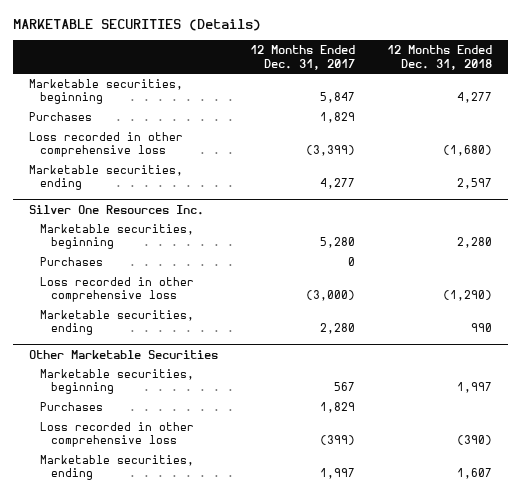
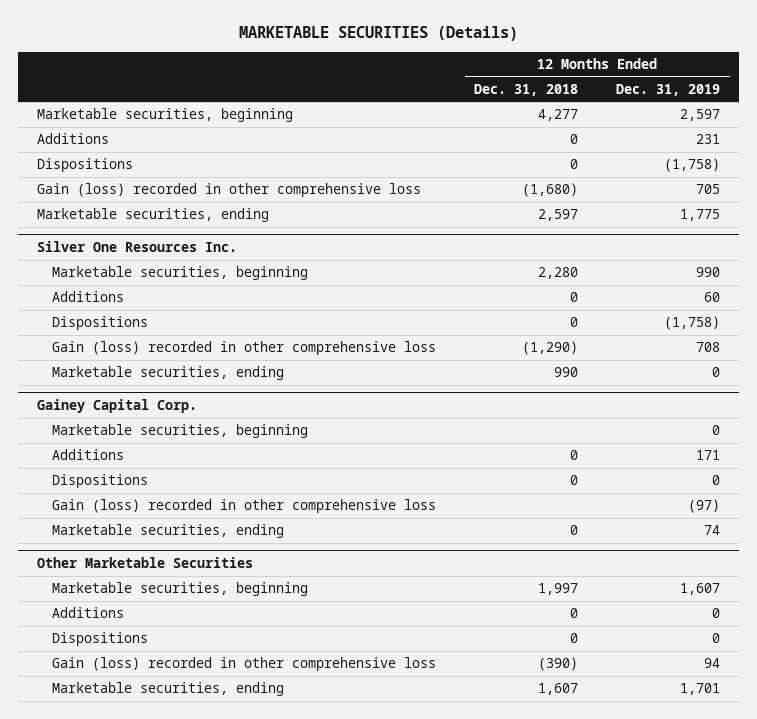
- | 12 Months Ended Dec. 31, 2017 | 12 Months Ended Dec. 31, 2018
+ | 12 Months Ended Dec. 31, 2018 | 12 Months Ended Dec. 31, 2019
- Purchases | 1,829 |
- Loss recorded in other comprehensive loss | (3,399) | (1,680)
+ Additions | 0 | 231
+ Dispositions | 0 | (1,758)
+ Gain (loss) recorded in other comprehensive loss | (1,680) | 705
@ Silver One Resources Inc.
- Purchases | 0 |
- Loss recorded in other comprehensive loss | (3,000) | (1,290)
+ Additions | 0 | 60
+ Dispositions | 0 | (1,758)
+ Gain (loss) recorded in other comprehensive loss | (1,290) | 708
+ Gainey Capital Corp.
+ Marketable securities, beginning | | 0
+ Additions | 0 | 171
+ Dispositions | 0 | 0
+ Gain (loss) recorded in other comprehensive loss | | (97)
+ Marketable securities, ending | 0 | 74
@ Other Marketable Securities
- Purchases | 1,829 |
- Loss recorded in other comprehensive loss | (399) | (390)
+ Additions | 0 | 0
+ Dispositions | 0 | 0
+ Gain (loss) recorded in other comprehensive loss | (390) | 94

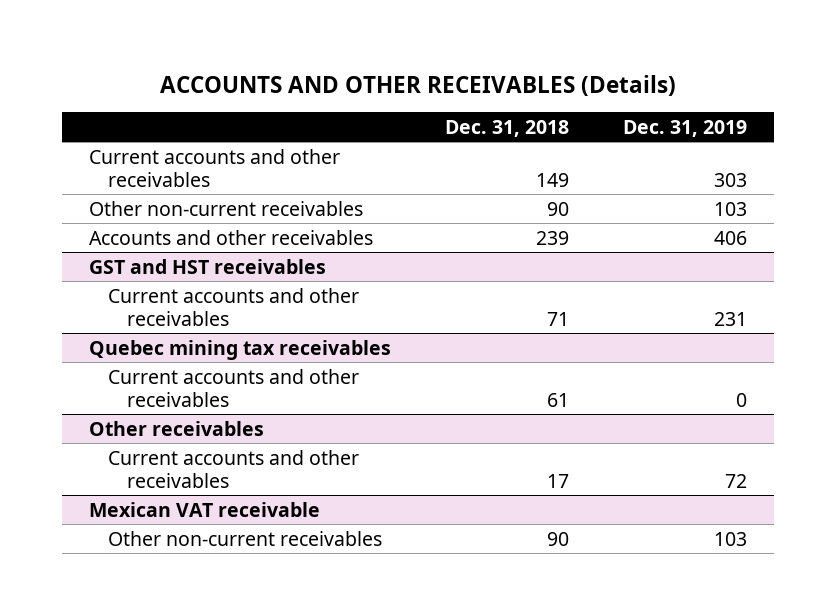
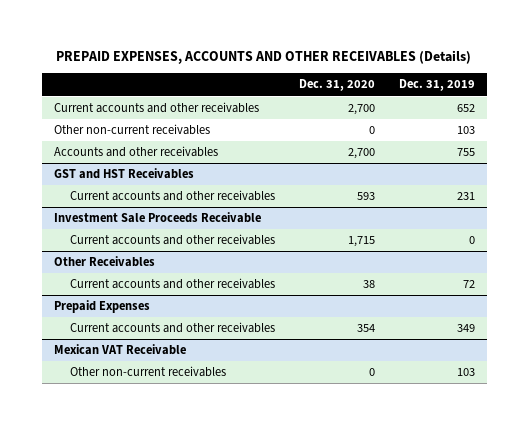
- ACCOUNTS AND OTHER RECEIVABLES (Details)
+ PREPAID EXPENSES, ACCOUNTS AND OTHER RECEIVABLES (Details)
- | Dec. 31, 2018 | Dec. 31, 2019
+ | Dec. 31, 2020 | Dec. 31, 2019
- Current accounts and other receivables | 149 | 303
+ Current accounts and other receivables | 2,700 | 652
- Accounts and other receivables | 239 | 406
- GST and HST receivables
+ Accounts and other receivables | 2,700 | 755
+ GST and HST Receivables
- Quebec mining tax receivables
+ Investment Sale Proceeds Receivable
- Other receivables
+ Other Receivables
- Mexican VAT receivable
+ Prepaid Expenses
+ Current accounts and other receivables | 354 | 349
+ Mexican VAT Receivable

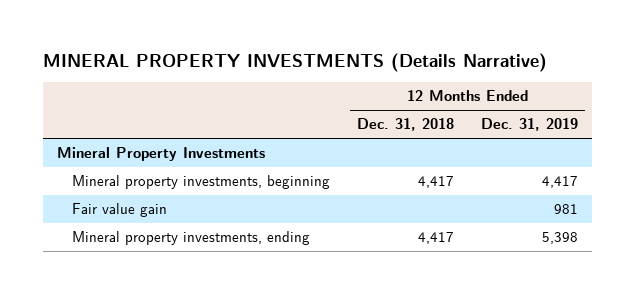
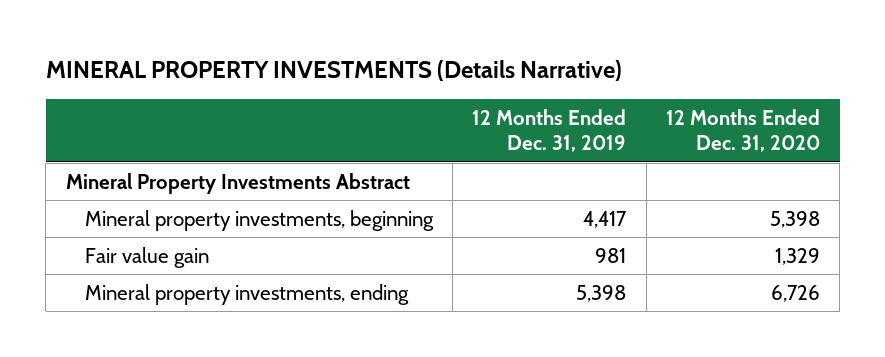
- | 12 Months Ended Dec. 31, 2018 | 12 Months Ended Dec. 31, 2019
+ | 12 Months Ended Dec. 31, 2019 | 12 Months Ended Dec. 31, 2020
- Mineral Property Investments
+ Mineral Property Investments Abstract

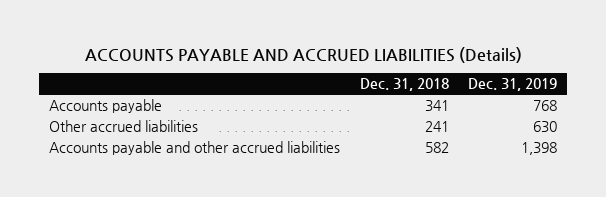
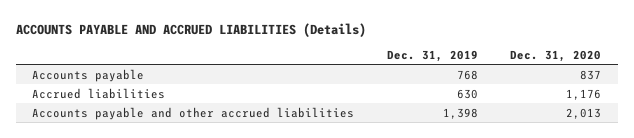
- | Dec. 31, 2018 | Dec. 31, 2019
+ | Dec. 31, 2019 | Dec. 31, 2020
- Other accrued liabilities | 241 | 630
+ Accrued liabilities | 630 | 1,176

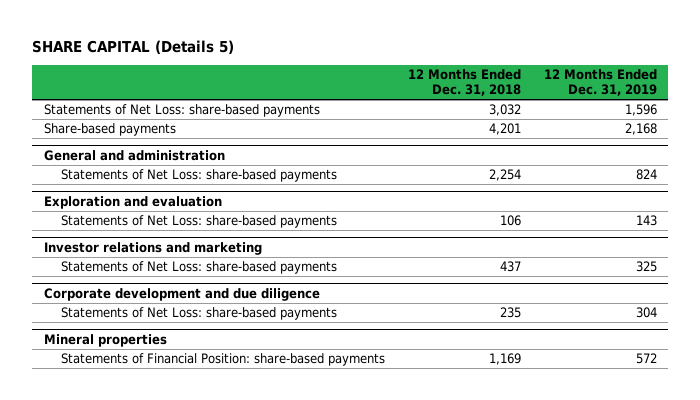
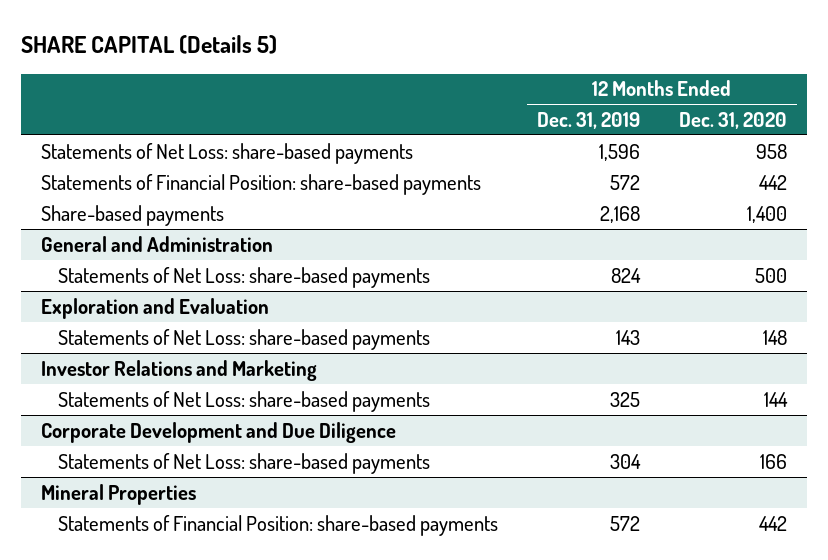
- | 12 Months Ended Dec. 31, 2018 | 12 Months Ended Dec. 31, 2019
+ | 12 Months Ended Dec. 31, 2019 | 12 Months Ended Dec. 31, 2020
+ Statements of Financial Position: share-based payments | 572 | 442
- General and administration
+ General and Administration
- Exploration and evaluation
+ Exploration and Evaluation
- Investor relations and marketing
+ Investor Relations and Marketing
- Corporate development and due diligence
+ Corporate Development and Due Diligence
- Mineral properties
+ Mineral Properties

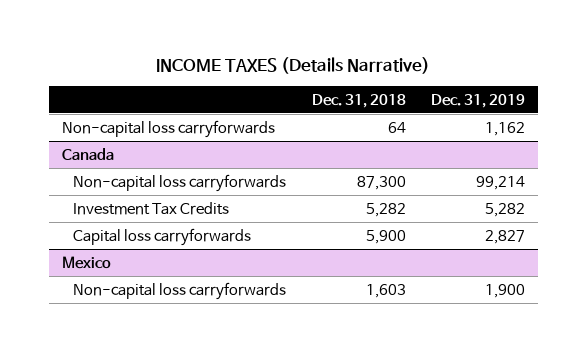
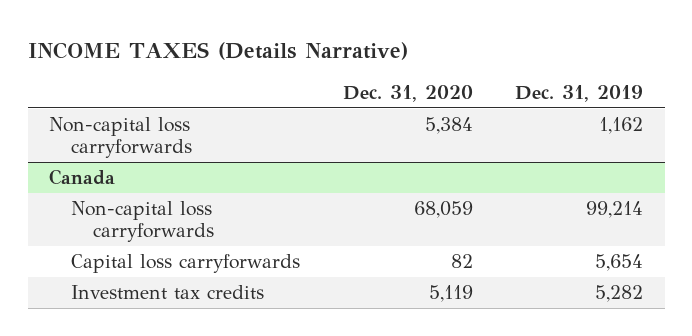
- | Dec. 31, 2018 | Dec. 31, 2019
+ | Dec. 31, 2020 | Dec. 31, 2019
@ Canada
- Investment Tax Credits | 5,282 | 5,282
- Capital loss carryforwards | 5,900 | 2,827
- Mexico
- Non-capital loss carryforwards | 1,603 | 1,900
@ Canada
+ Capital loss carryforwards | 82 | 5,654
+ Investment tax credits | 5,119 | 5,282

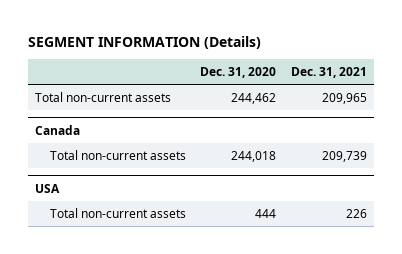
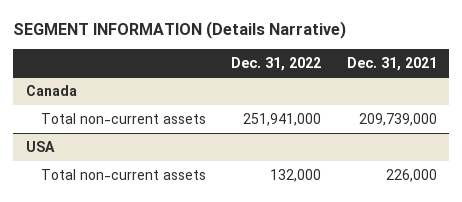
- SEGMENT INFORMATION (Details)
+ SEGMENT INFORMATION (Details Narrative)
- | Dec. 31, 2020 | Dec. 31, 2021
+ | Dec. 31, 2022 | Dec. 31, 2021
- Total non-current assets | 244,462 | 209,965
@ Canada
- Total non-current assets | 244,018 | 209,739
+ Total non-current assets | 251,941,000 | 209,739,000
@ USA
- Total non-current assets | 444 | 226
+ Total non-current assets | 132,000 | 226,000

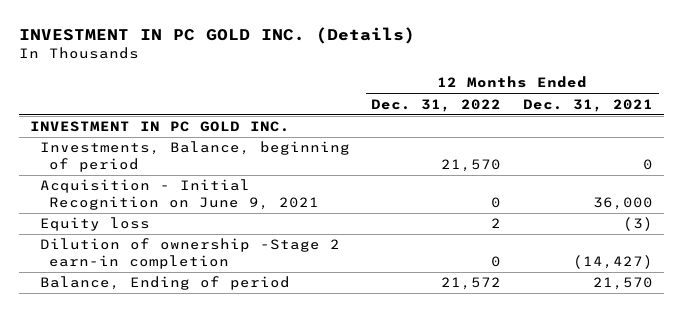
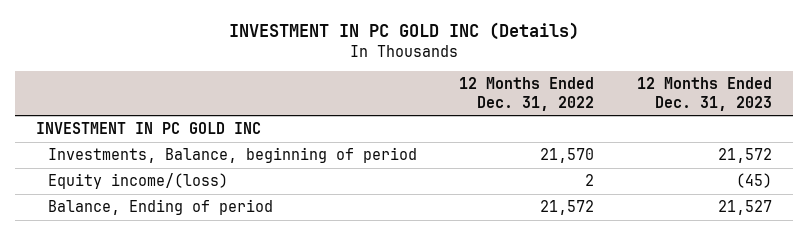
- INVESTMENT IN PC GOLD INC. (Details)
+ INVESTMENT IN PC GOLD INC (Details)
- | 12 Months Ended Dec. 31, 2022 | 12 Months Ended Dec. 31, 2021
+ | 12 Months Ended Dec. 31, 2022 | 12 Months Ended Dec. 31, 2023
- INVESTMENT IN PC GOLD INC.
+ INVESTMENT IN PC GOLD INC
- Acquisition - Initial Recognition on June 9, 2021 | 0 | 36,000
- Equity loss | 2 | (3)
- Dilution of ownership -Stage 2 earn-in completion | 0 | (14,427)
+ Equity income/(loss) | 2 | (45)

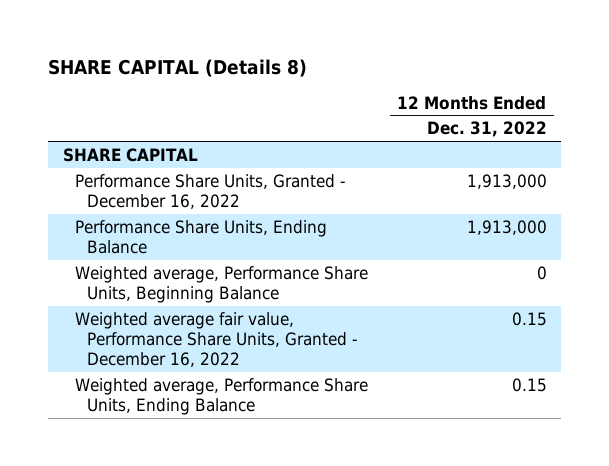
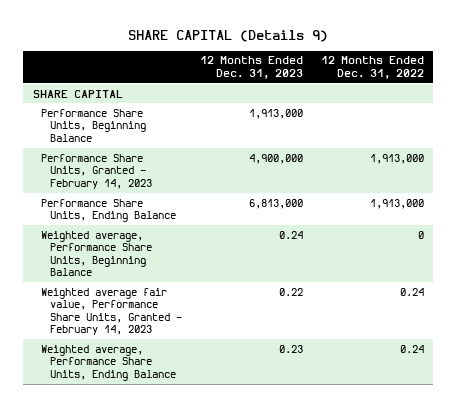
- SHARE CAPITAL (Details 8)
+ SHARE CAPITAL (Details 9)
- | 12 Months Ended Dec. 31, 2022
+ | 12 Months Ended Dec. 31, 2023 | 12 Months Ended Dec. 31, 2022
- Performance Share Units, Granted - December 16, 2022 | 1,913,000
+ Performance Share Units, Beginning Balance | 1,913,000 |
+ Performance Share Units, Granted - February 14, 2023 | 4,900,000 | 1,913,000
- Weighted average fair value, Performance Share Units, Granted - December 16, 2022 | 0.15
- Weighted average, Performance Share Units, Ending Balance | 0.15
+ Weighted average fair value, Performance Share Units, Granted - February 14, 2023 | 0.22 | 0.24
+ Weighted average, Performance Share Units, Ending Balance | 0.23 | 0.24

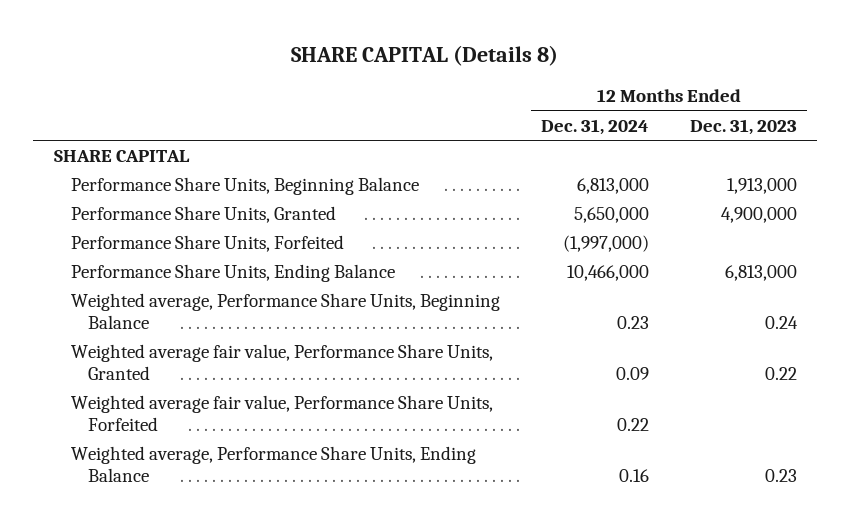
- SHARE CAPITAL (Details 9)
+ SHARE CAPITAL (Details 8)
- | 12 Months Ended Dec. 31, 2023 | 12 Months Ended Dec. 31, 2022
+ | 12 Months Ended Dec. 31, 2024 | 12 Months Ended Dec. 31, 2023
- Performance Share Units, Granted - February 14, 2023 | 4,900,000 | 1,913,000
+ Performance Share Units, Granted | 5,650,000 | 4,900,000
+ Performance Share Units, Forfeited | (1,997,000) |
- Weighted average fair value, Performance Share Units, Granted - February 14, 2023 | 0.22 | 0.24
+ Weighted average fair value, Performance Share Units, Granted | 0.09 | 0.22
+ Weighted average fair value, Performance Share Units, Forfeited | 0.22 |

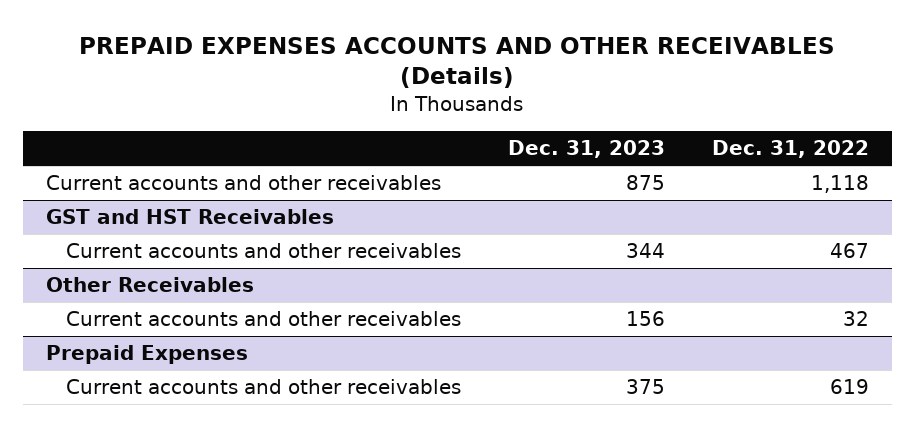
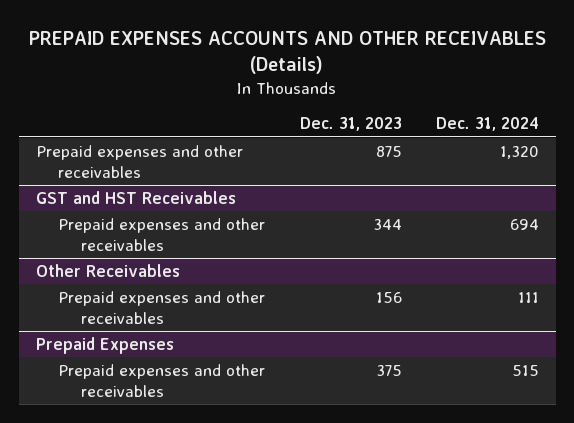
- | Dec. 31, 2023 | Dec. 31, 2022
+ | Dec. 31, 2023 | Dec. 31, 2024
- Current accounts and other receivables | 875 | 1,118
+ Prepaid expenses and other receivables | 875 | 1,320
@ GST and HST Receivables
- Current accounts and other receivables | 344 | 467
+ Prepaid expenses and other receivables | 344 | 694
@ Other Receivables
- Current accounts and other receivables | 156 | 32
+ Prepaid expenses and other receivables | 156 | 111
@ Prepaid Expenses
- Current accounts and other receivables | 375 | 619
+ Prepaid expenses and other receivables | 375 | 515

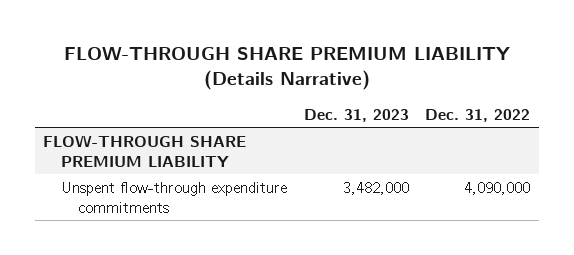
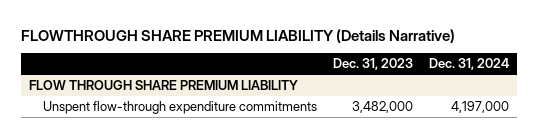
- FLOW-THROUGH SHARE PREMIUM LIABILITY (Details Narrative)
+ FLOWTHROUGH SHARE PREMIUM LIABILITY (Details Narrative)
- | Dec. 31, 2023 | Dec. 31, 2022
+ | Dec. 31, 2023 | Dec. 31, 2024
- FLOW-THROUGH SHARE PREMIUM LIABILITY
+ FLOW THROUGH SHARE PREMIUM LIABILITY

